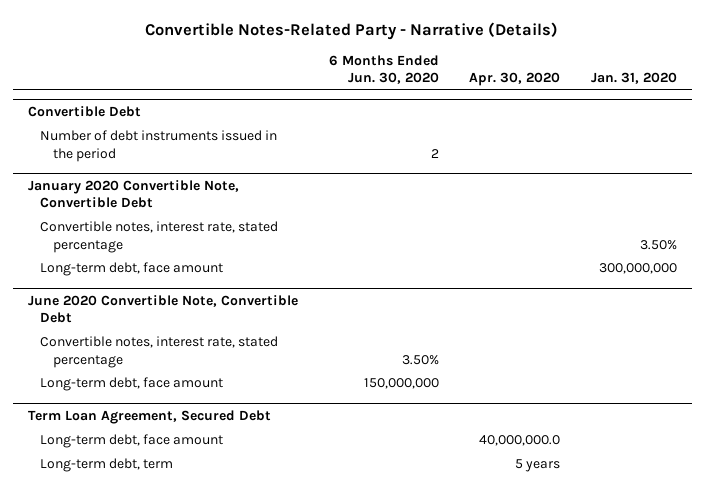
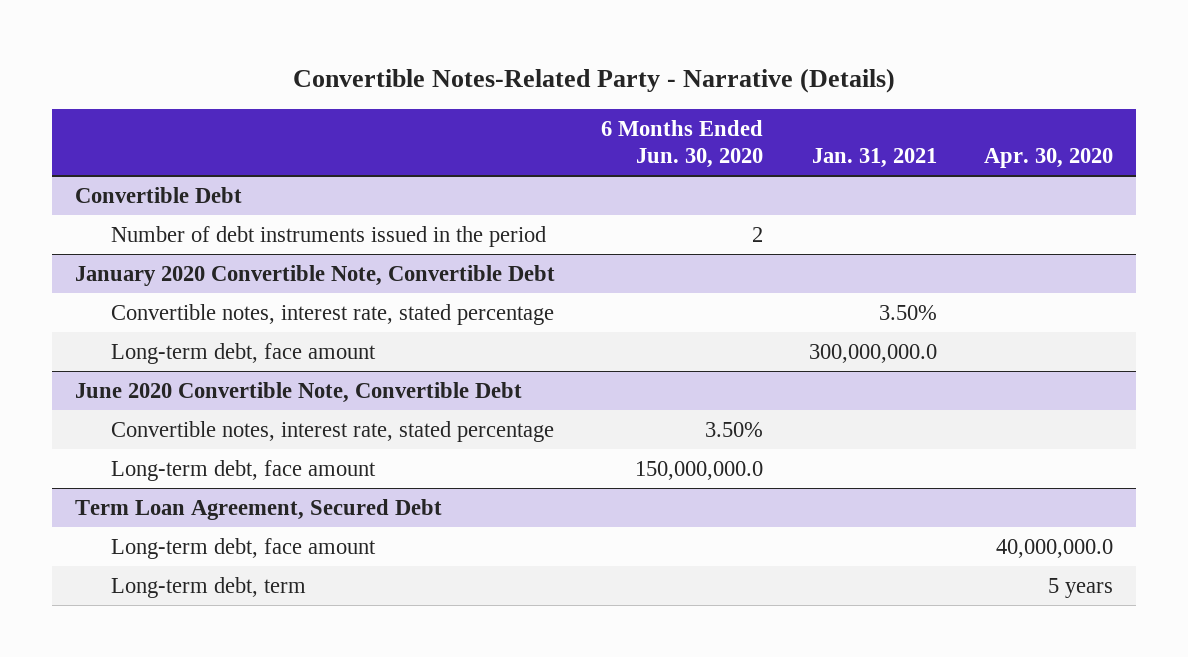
- | 6 Months Ended Jun. 30, 2020 | Apr. 30, 2020 | Jan. 31, 2020
+ | 6 Months Ended Jun. 30, 2020 | Jan. 31, 2021 | Apr. 30, 2020
@ June 2020 Convertible Note, Convertible Debt
- Long-term debt, face amount | 150,000,000 | |
+ Long-term debt, face amount | 150,000,000.0 | |

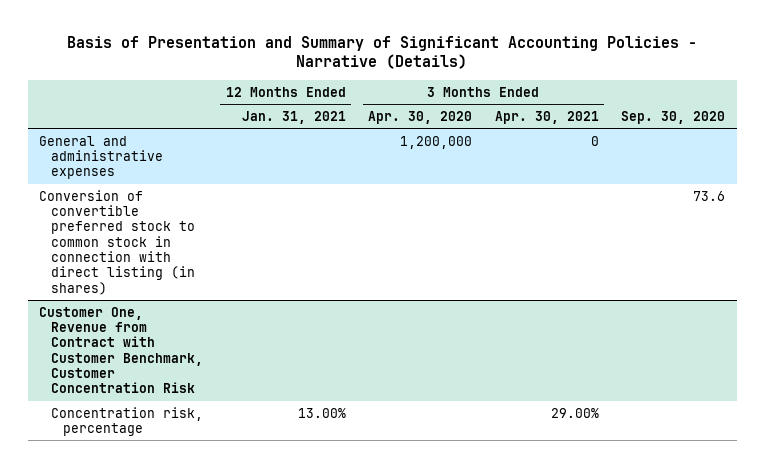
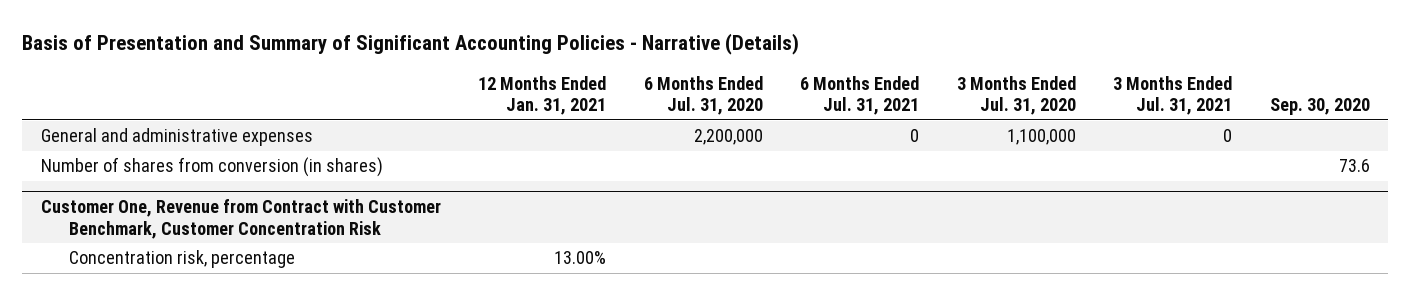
- | 12 Months Ended Jan. 31, 2021 | 3 Months Ended Apr. 30, 2020 | 3 Months Ended Apr. 30, 2021 | Sep. 30, 2020
+ | 12 Months Ended Jan. 31, 2021 | 6 Months Ended Jul. 31, 2020 | 6 Months Ended Jul. 31, 2021 | 3 Months Ended Jul. 31, 2020 | 3 Months Ended Jul. 31, 2021 | Sep. 30, 2020
- Conversion of convertible preferred stock to common stock in connection with direct listing (in shares) | | | | 73.6
+ Number of shares from conversion (in shares) | | | | | | 73.6

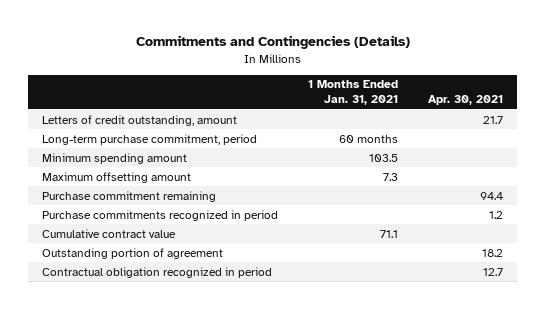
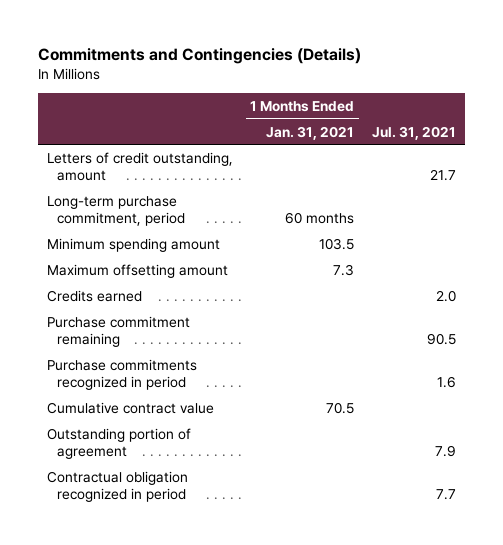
- | 1 Months Ended Jan. 31, 2021 | Apr. 30, 2021
+ | 1 Months Ended Jan. 31, 2021 | Jul. 31, 2021
+ Credits earned | | 2.0
- Cumulative contract value | 71.1 |
+ Cumulative contract value | 70.5 |

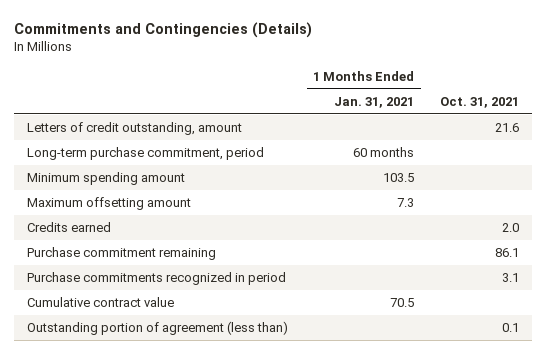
- | 1 Months Ended Jan. 31, 2021 | Jul. 31, 2021
+ | 1 Months Ended Jan. 31, 2021 | Oct. 31, 2021
- Outstanding portion of agreement | | 7.9
- Contractual obligation recognized in period | | 7.7
+ Outstanding portion of agreement (less than) | | 0.1

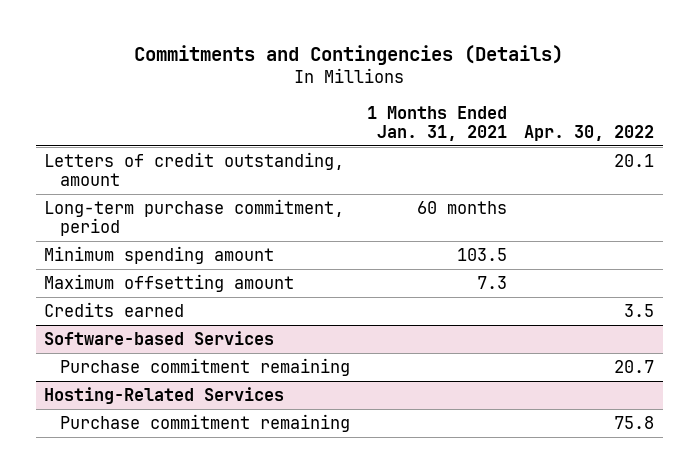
- | 1 Months Ended Jan. 31, 2021 | Oct. 31, 2021
+ | 1 Months Ended Jan. 31, 2021 | Apr. 30, 2022
- Purchase commitment remaining | | 86.1
- Purchase commitments recognized in period | | 3.1
- Cumulative contract value | 70.5 |
- Outstanding portion of agreement (less than) | | 0.1
+ Software-based Services
+ Purchase commitment remaining | | 20.7
+ Hosting-Related Services
+ Purchase commitment remaining | | 75.8

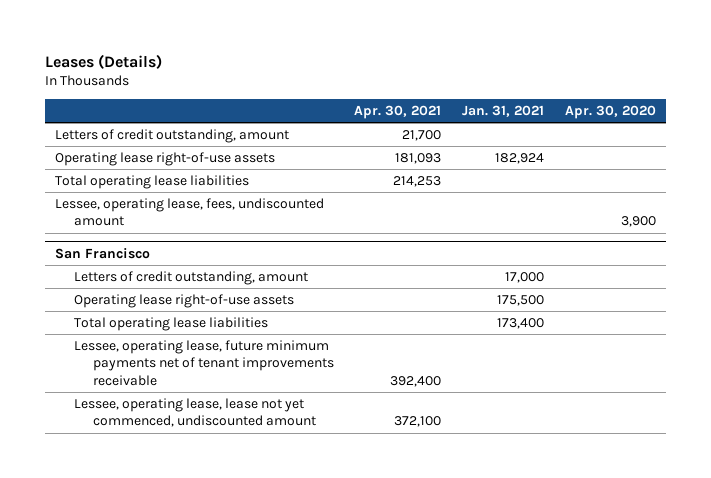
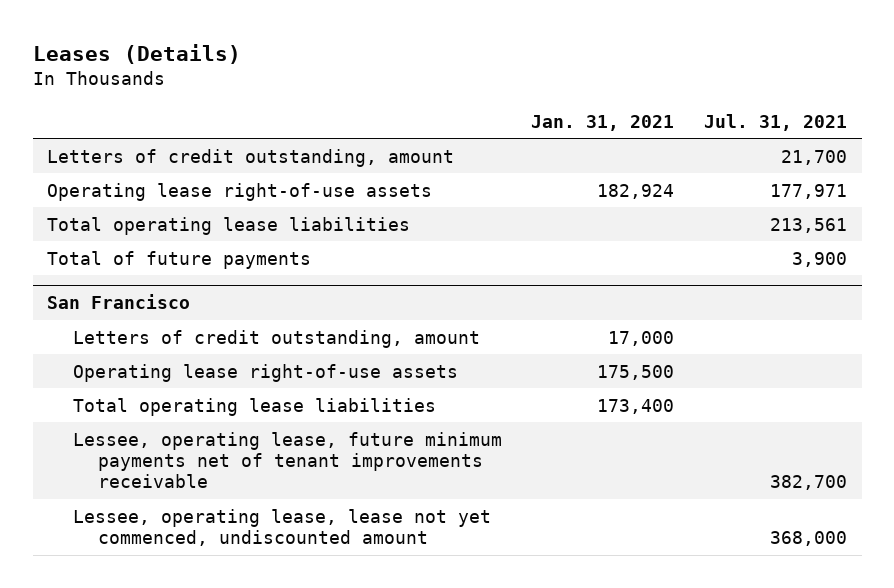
- | Apr. 30, 2021 | Jan. 31, 2021 | Apr. 30, 2020
+ | Jan. 31, 2021 | Jul. 31, 2021
- Lessee, operating lease, fees, undiscounted amount | | | 3,900
+ Total of future payments | | 3,900

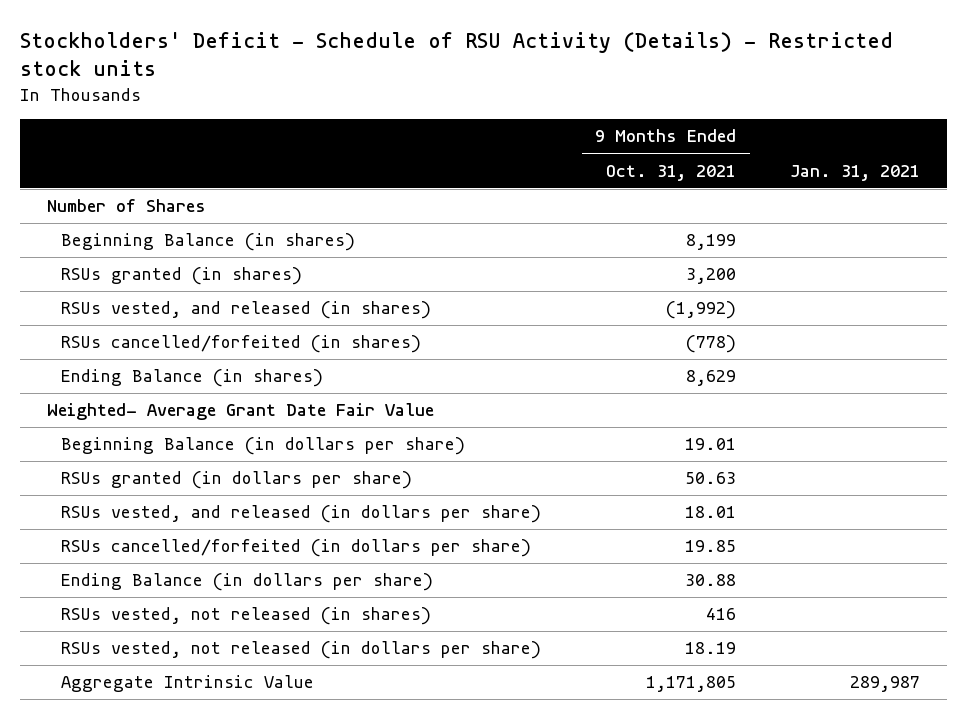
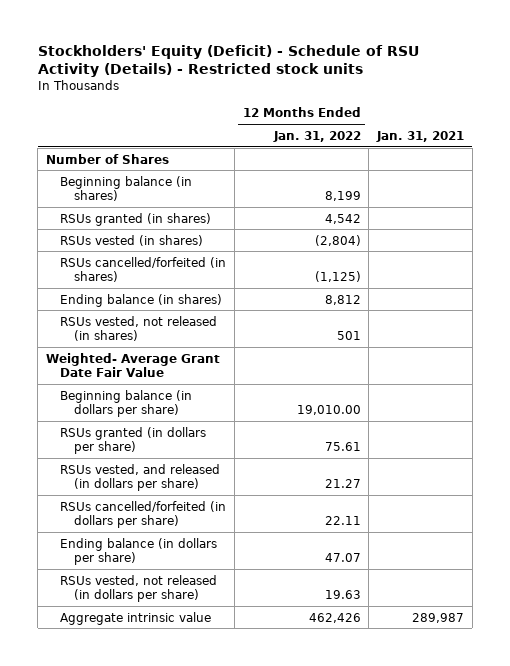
- Stockholders' Deficit - Schedule of RSU Activity (Details) - Restricted stock units
+ Stockholders' Equity (Deficit) - Schedule of RSU Activity (Details) - Restricted stock units
- | 9 Months Ended Oct. 31, 2021 | Jan. 31, 2021
+ | 12 Months Ended Jan. 31, 2022 | Jan. 31, 2021
- Beginning Balance (in shares) | 8,199 |
+ Beginning balance (in shares) | 8,199 |
- RSUs vested, and released (in shares) | (1,992) |
+ RSUs vested (in shares) | (2,804) |
- Ending Balance (in shares) | 8,629 |
+ Ending balance (in shares) | 8,812 |
moved up: RSUs vested, not released (in shares) | 501 |
- Beginning Balance (in dollars per share) | 19.01 |
+ Beginning balance (in dollars per share) | 19,010.00 |
- Ending Balance (in dollars per share) | 30.88 |
+ Ending balance (in dollars per share) | 47.07 |
- Aggregate Intrinsic Value | 1,171,805 | 289,987
+ Aggregate intrinsic value | 462,426 | 289,987

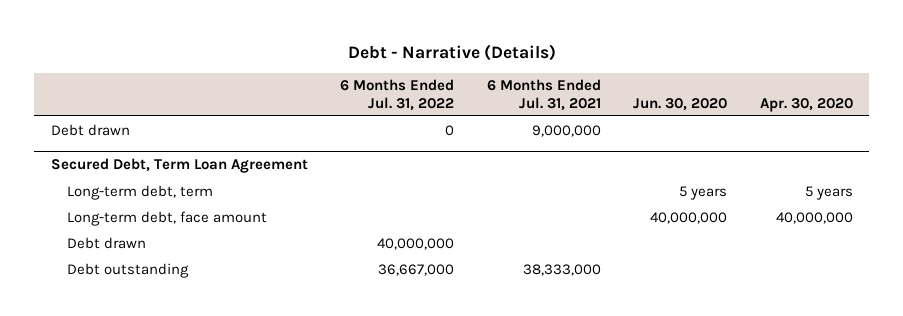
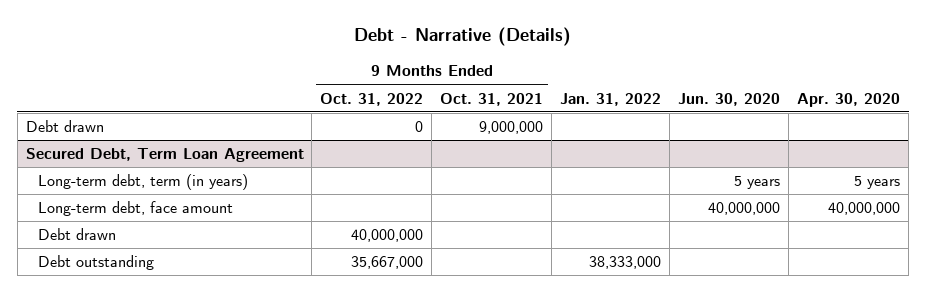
- | 6 Months Ended Jul. 31, 2022 | 6 Months Ended Jul. 31, 2021 | Jun. 30, 2020 | Apr. 30, 2020
+ | 9 Months Ended Oct. 31, 2022 | 9 Months Ended Oct. 31, 2021 | Jan. 31, 2022 | Jun. 30, 2020 | Apr. 30, 2020
@ Secured Debt, Term Loan Agreement
- Long-term debt, term | | | 5 years | 5 years
+ Long-term debt, term (in years) | | | | 5 years | 5 years

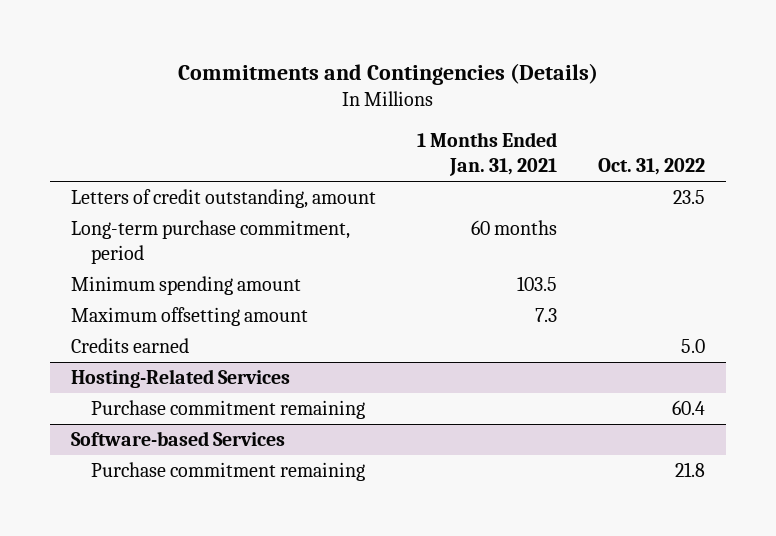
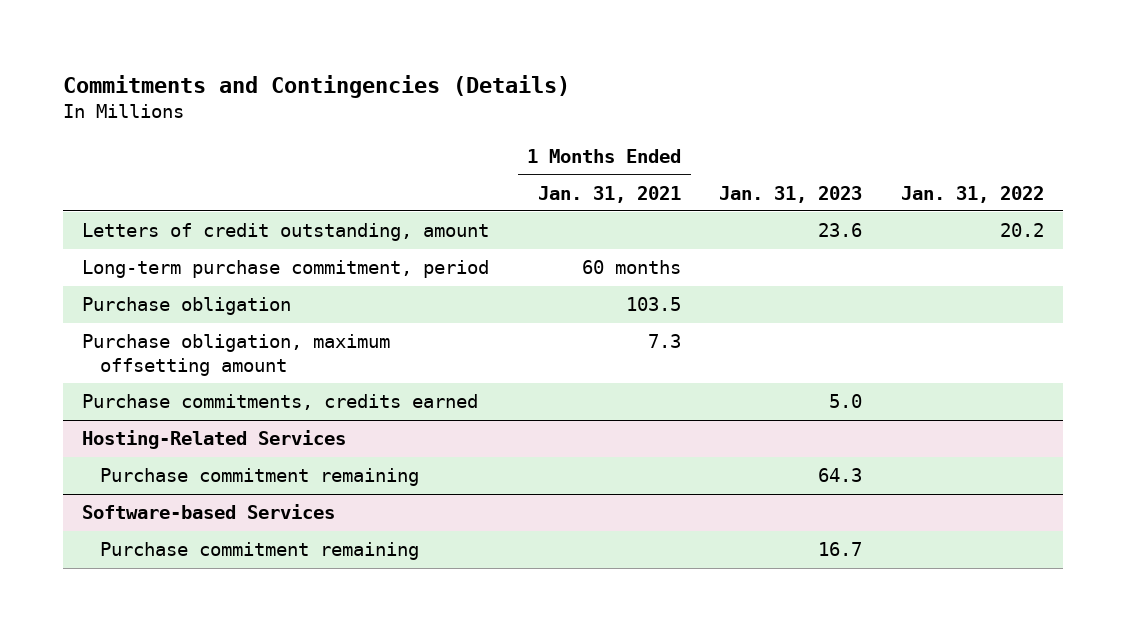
- | 1 Months Ended Jan. 31, 2021 | Oct. 31, 2022
+ | 1 Months Ended Jan. 31, 2021 | Jan. 31, 2023 | Jan. 31, 2022
- Minimum spending amount | 103.5 |
- Maximum offsetting amount | 7.3 |
- Credits earned | | 5.0
+ Purchase obligation | 103.5 | |
+ Purchase obligation, maximum offsetting amount | 7.3 | |
+ Purchase commitments, credits earned | | 5.0 |

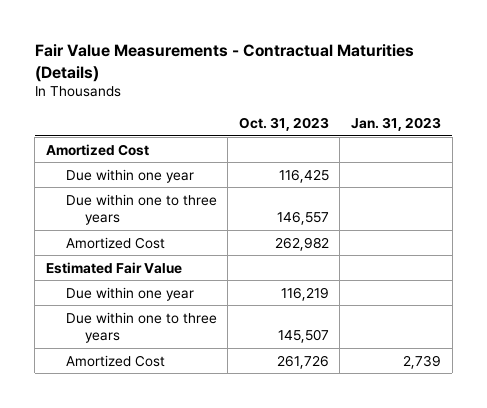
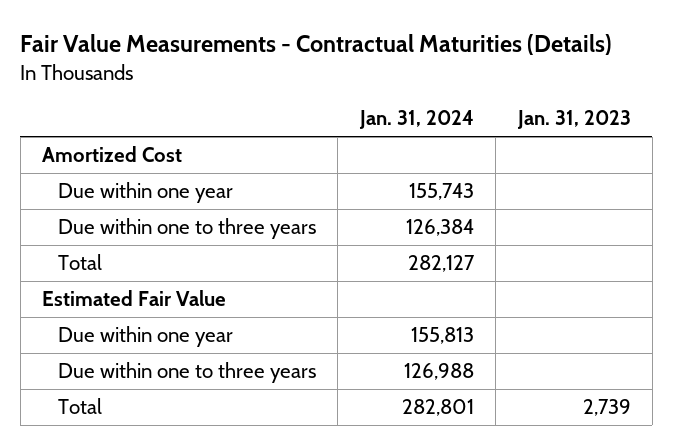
- | Oct. 31, 2023 | Jan. 31, 2023
+ | Jan. 31, 2024 | Jan. 31, 2023
- Amortized Cost | 262,982 |
+ Total | 282,127 |
- Amortized Cost | 261,726 | 2,739
+ Total | 282,801 | 2,739

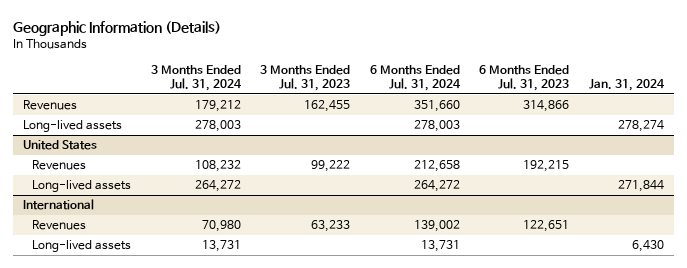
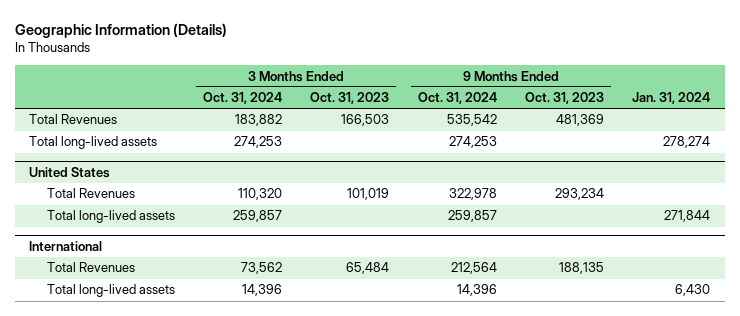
- | 3 Months Ended Jul. 31, 2024 | 3 Months Ended Jul. 31, 2023 | 6 Months Ended Jul. 31, 2024 | 6 Months Ended Jul. 31, 2023 | Jan. 31, 2024
+ | 3 Months Ended Oct. 31, 2024 | 3 Months Ended Oct. 31, 2023 | 9 Months Ended Oct. 31, 2024 | 9 Months Ended Oct. 31, 2023 | Jan. 31, 2024
- Revenues | 179,212 | 162,455 | 351,660 | 314,866 |
- Long-lived assets | 278,003 | | 278,003 | | 278,274
+ Total Revenues | 183,882 | 166,503 | 535,542 | 481,369 |
+ Total long-lived assets | 274,253 | | 274,253 | | 278,274
@ United States
- Revenues | 108,232 | 99,222 | 212,658 | 192,215 |
- Long-lived assets | 264,272 | | 264,272 | | 271,844
+ Total Revenues | 110,320 | 101,019 | 322,978 | 293,234 |
+ Total long-lived assets | 259,857 | | 259,857 | | 271,844
@ International
- Revenues | 70,980 | 63,233 | 139,002 | 122,651 |
- Long-lived assets | 13,731 | | 13,731 | | 6,430
+ Total Revenues | 73,562 | 65,484 | 212,564 | 188,135 |
+ Total long-lived assets | 14,396 | | 14,396 | | 6,430

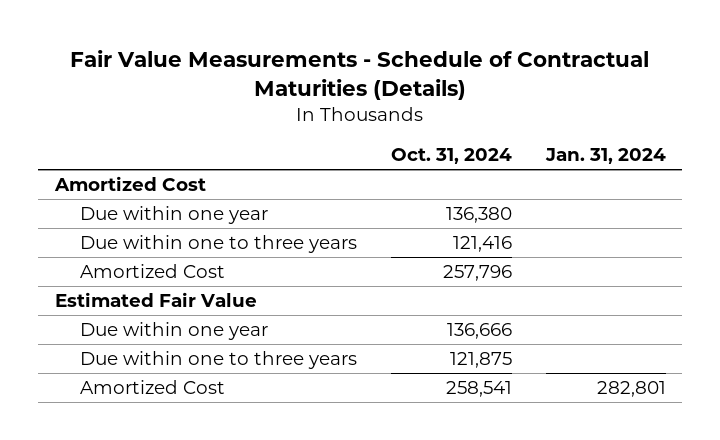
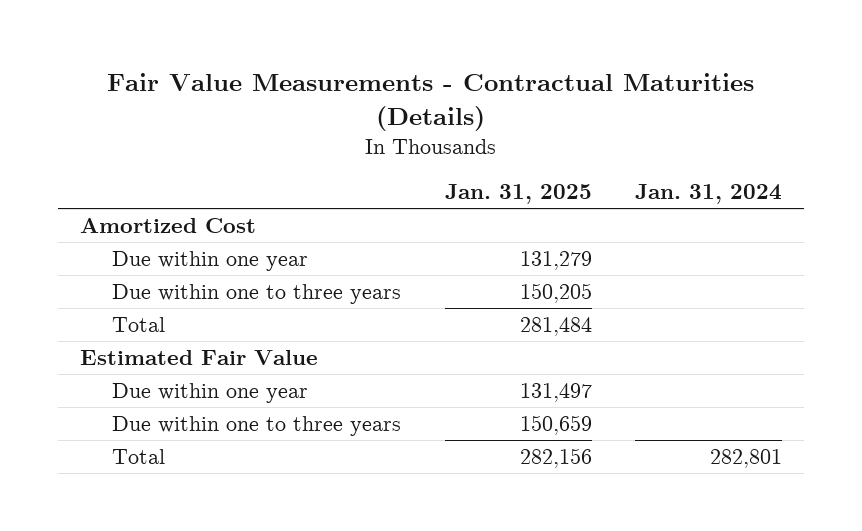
- Fair Value Measurements - Schedule of Contractual Maturities (Details)
+ Fair Value Measurements - Contractual Maturities (Details)
- | Oct. 31, 2024 | Jan. 31, 2024
+ | Jan. 31, 2025 | Jan. 31, 2024
- Amortized Cost | 257,796 |
+ Total | 281,484 |
- Amortized Cost | 258,541 | 282,801
+ Total | 282,156 | 282,801

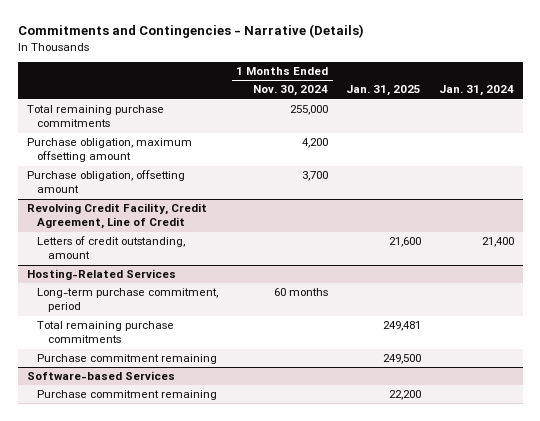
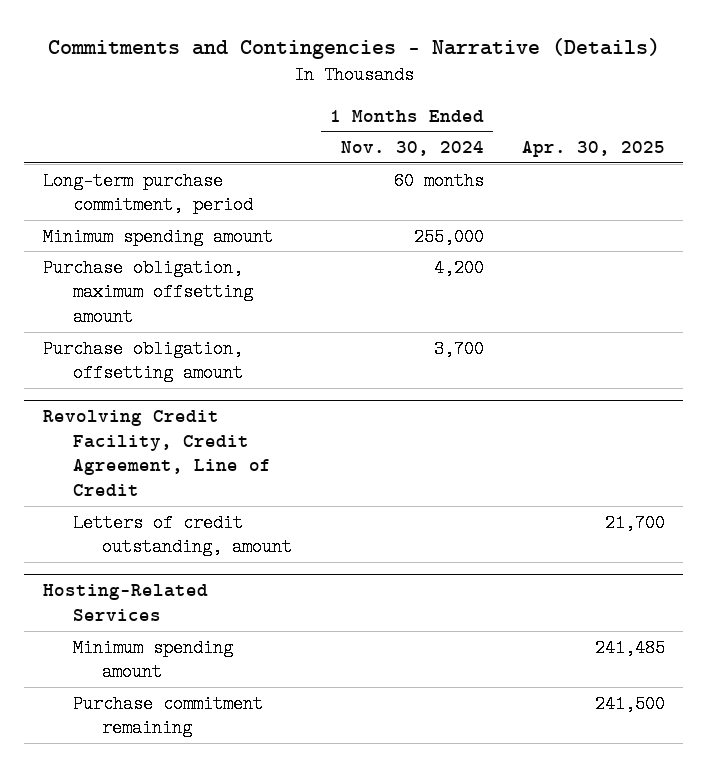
- | 1 Months Ended Nov. 30, 2024 | Jan. 31, 2025 | Jan. 31, 2024
+ | 1 Months Ended Nov. 30, 2024 | Apr. 30, 2025
- Total remaining purchase commitments | 255,000 | |
+ Long-term purchase commitment, period | 60 months |
+ Minimum spending amount | 255,000 |
@ Hosting-Related Services
- Long-term purchase commitment, period | 60 months | |
- Total remaining purchase commitments | | 249,481 |
+ Minimum spending amount | | 241,485
- Software-based Services
- Purchase commitment remaining | | 22,200 |

